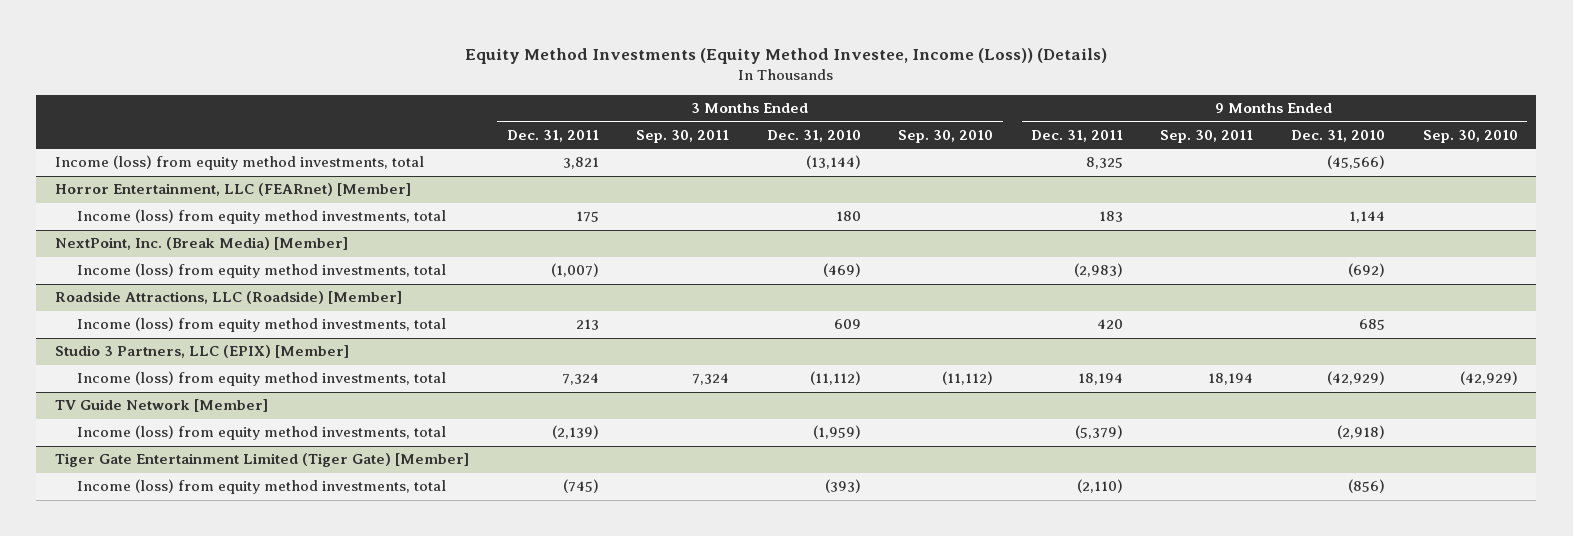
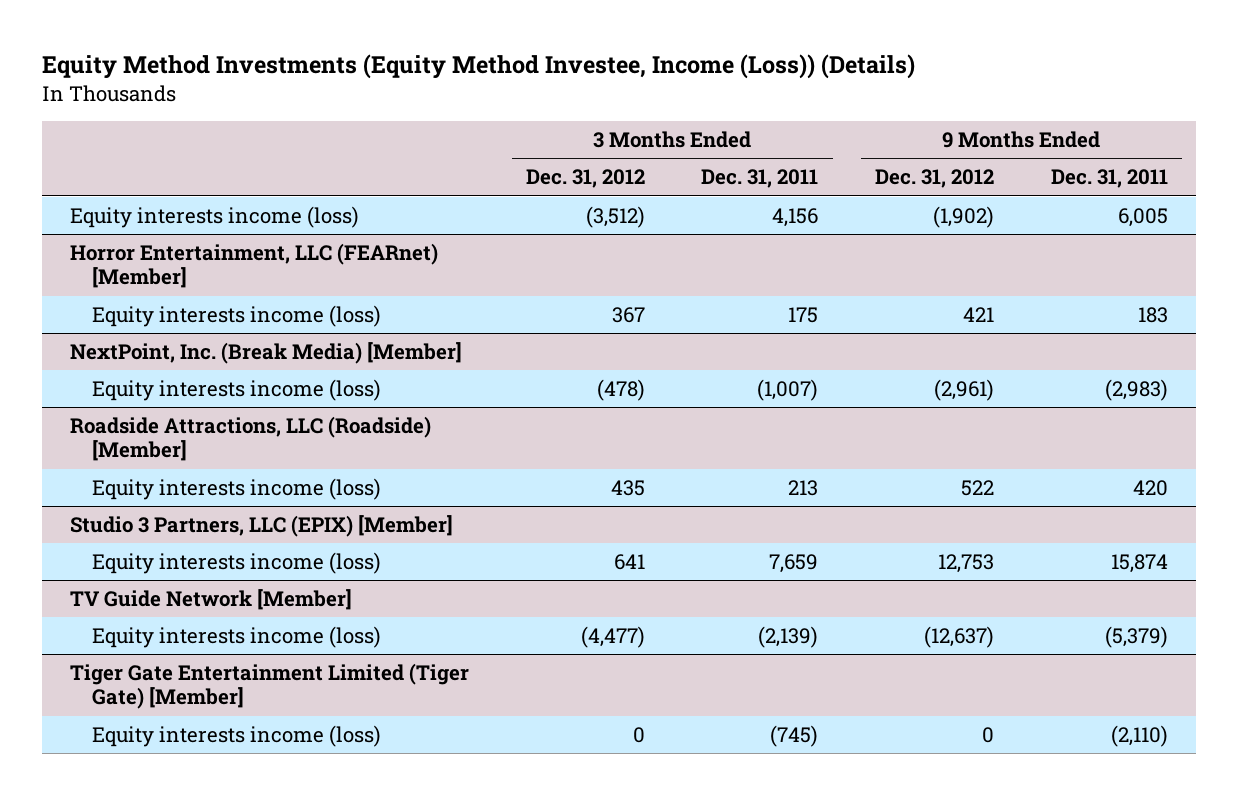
- | 3 Months Ended Dec. 31, 2011 | 3 Months Ended Sep. 30, 2011 | 3 Months Ended Dec. 31, 2010 | 3 Months Ended Sep. 30, 2010 | 9 Months Ended Dec. 31, 2011 | 9 Months Ended Sep. 30, 2011 | 9 Months Ended Dec. 31, 2010 | 9 Months Ended Sep. 30, 2010
+ | 3 Months Ended Dec. 31, 2012 | 3 Months Ended Dec. 31, 2011 | 9 Months Ended Dec. 31, 2012 | 9 Months Ended Dec. 31, 2011
- Income (loss) from equity method investments, total | 3,821 | | (13,144) | | 8,325 | | (45,566) |
+ Equity interests income (loss) | (3,512) | 4,156 | (1,902) | 6,005
@ Horror Entertainment, LLC (FEARnet) [Member]
- Income (loss) from equity method investments, total | 175 | | 180 | | 183 | | 1,144 |
+ Equity interests income (loss) | 367 | 175 | 421 | 183
@ NextPoint, Inc. (Break Media) [Member]
- Income (loss) from equity method investments, total | (1,007) | | (469) | | (2,983) | | (692) |
+ Equity interests income (loss) | (478) | (1,007) | (2,961) | (2,983)
@ Roadside Attractions, LLC (Roadside) [Member]
- Income (loss) from equity method investments, total | 213 | | 609 | | 420 | | 685 |
+ Equity interests income (loss) | 435 | 213 | 522 | 420
@ Studio 3 Partners, LLC (EPIX) [Member]
- Income (loss) from equity method investments, total | 7,324 | 7,324 | (11,112) | (11,112) | 18,194 | 18,194 | (42,929) | (42,929)
+ Equity interests income (loss) | 641 | 7,659 | 12,753 | 15,874
@ TV Guide Network [Member]
- Income (loss) from equity method investments, total | (2,139) | | (1,959) | | (5,379) | | (2,918) |
+ Equity interests income (loss) | (4,477) | (2,139) | (12,637) | (5,379)
@ Tiger Gate Entertainment Limited (Tiger Gate) [Member]
- Income (loss) from equity method investments, total | (745) | | (393) | | (2,110) | | (856) |
+ Equity interests income (loss) | 0 | (745) | 0 | (2,110)

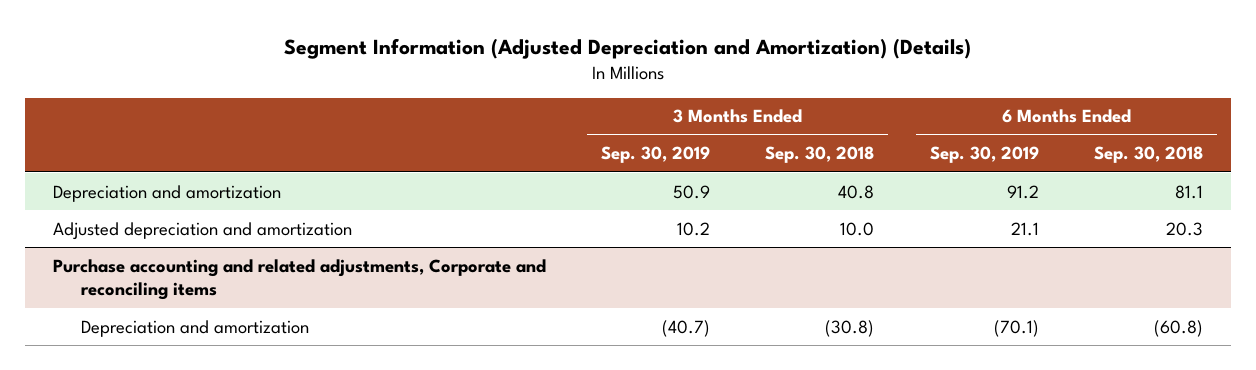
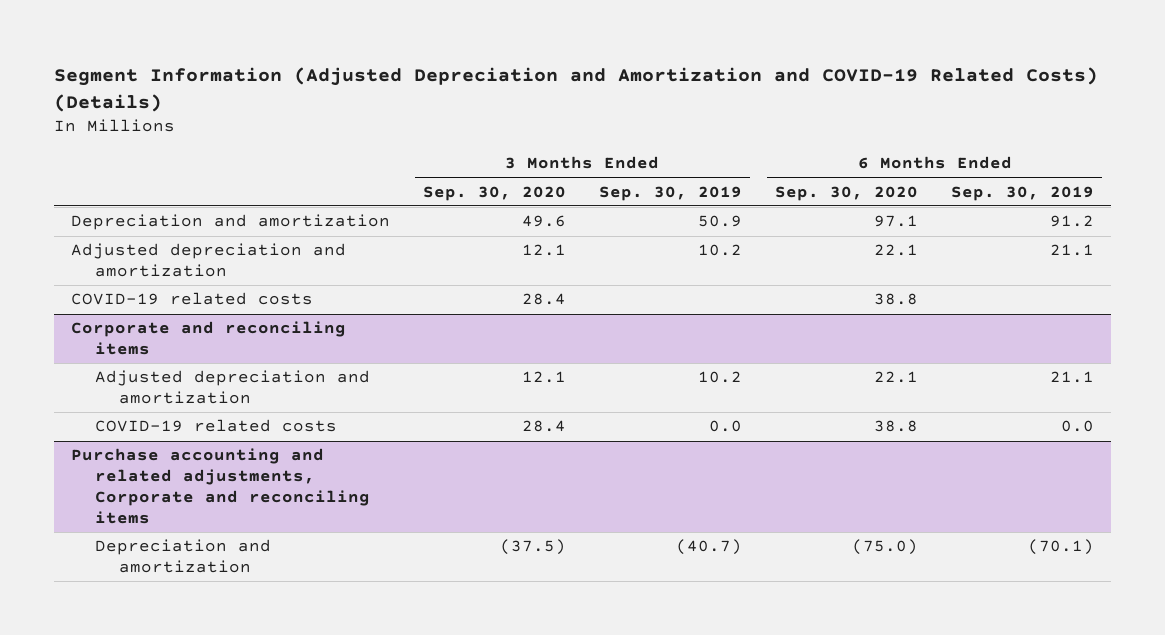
- Segment Information (Adjusted Depreciation and Amortization) (Details)
+ Segment Information (Adjusted Depreciation and Amortization and COVID-19 Related Costs) (Details)
- | 3 Months Ended Sep. 30, 2019 | 3 Months Ended Sep. 30, 2018 | 6 Months Ended Sep. 30, 2019 | 6 Months Ended Sep. 30, 2018
+ | 3 Months Ended Sep. 30, 2020 | 3 Months Ended Sep. 30, 2019 | 6 Months Ended Sep. 30, 2020 | 6 Months Ended Sep. 30, 2019
+ COVID-19 related costs | 28.4 | | 38.8 |
+ Corporate and reconciling items
+ Adjusted depreciation and amortization | 12.1 | 10.2 | 22.1 | 21.1
+ COVID-19 related costs | 28.4 | 0.0 | 38.8 | 0.0

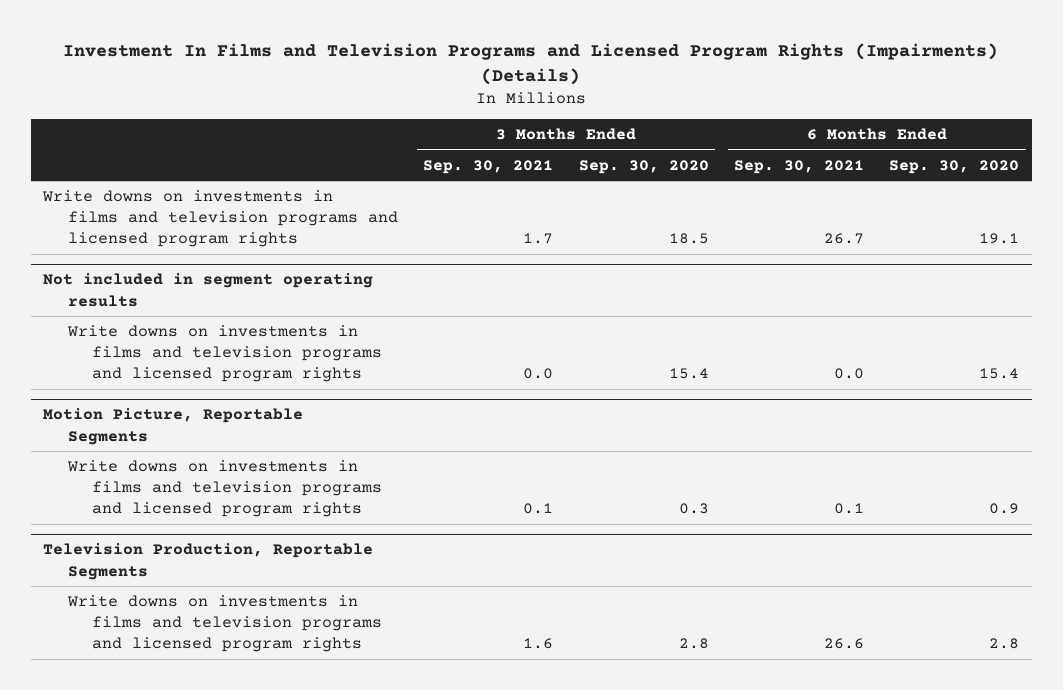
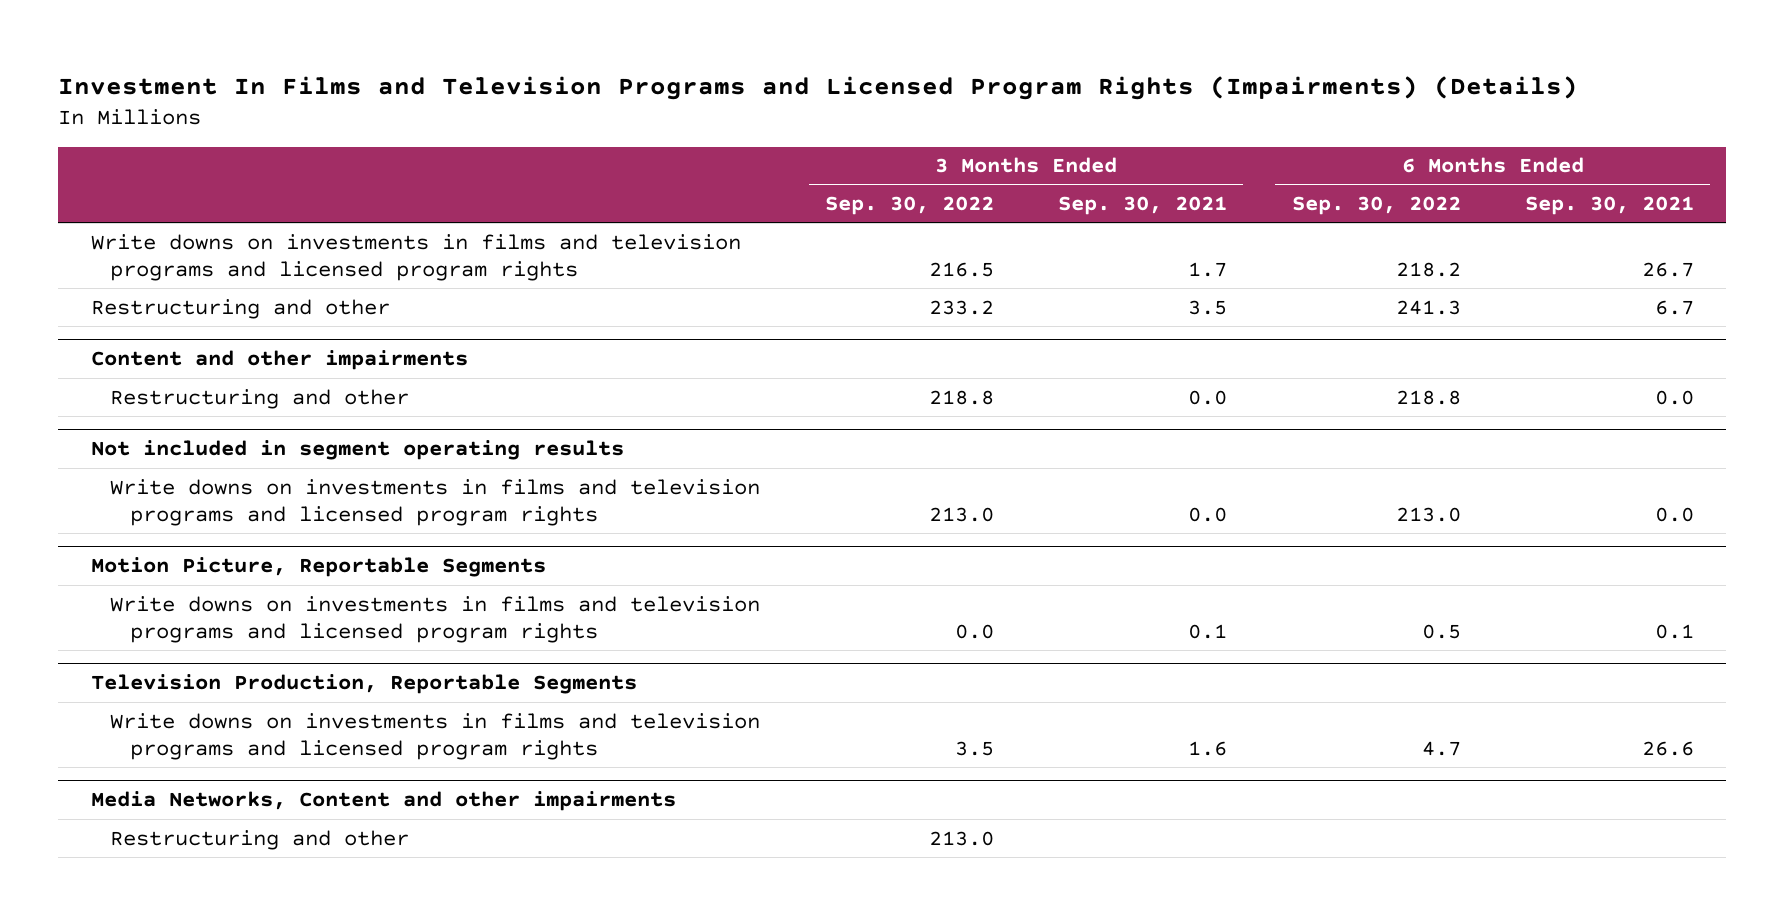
- | 3 Months Ended Sep. 30, 2021 | 3 Months Ended Sep. 30, 2020 | 6 Months Ended Sep. 30, 2021 | 6 Months Ended Sep. 30, 2020
+ | 3 Months Ended Sep. 30, 2022 | 3 Months Ended Sep. 30, 2021 | 6 Months Ended Sep. 30, 2022 | 6 Months Ended Sep. 30, 2021
+ Restructuring and other | 233.2 | 3.5 | 241.3 | 6.7
+ Content and other impairments
+ Restructuring and other | 218.8 | 0.0 | 218.8 | 0.0
+ Media Networks, Content and other impairments
+ Restructuring and other | 213.0 | | |

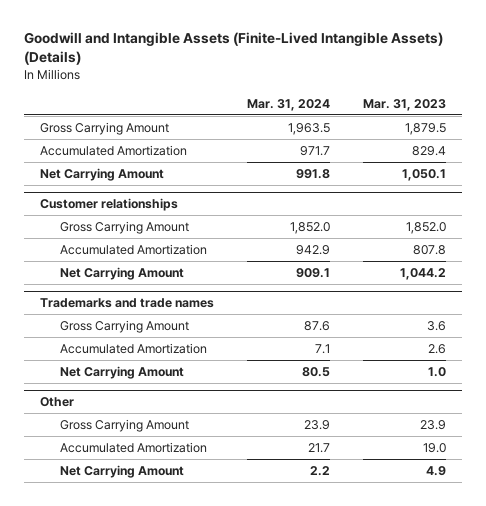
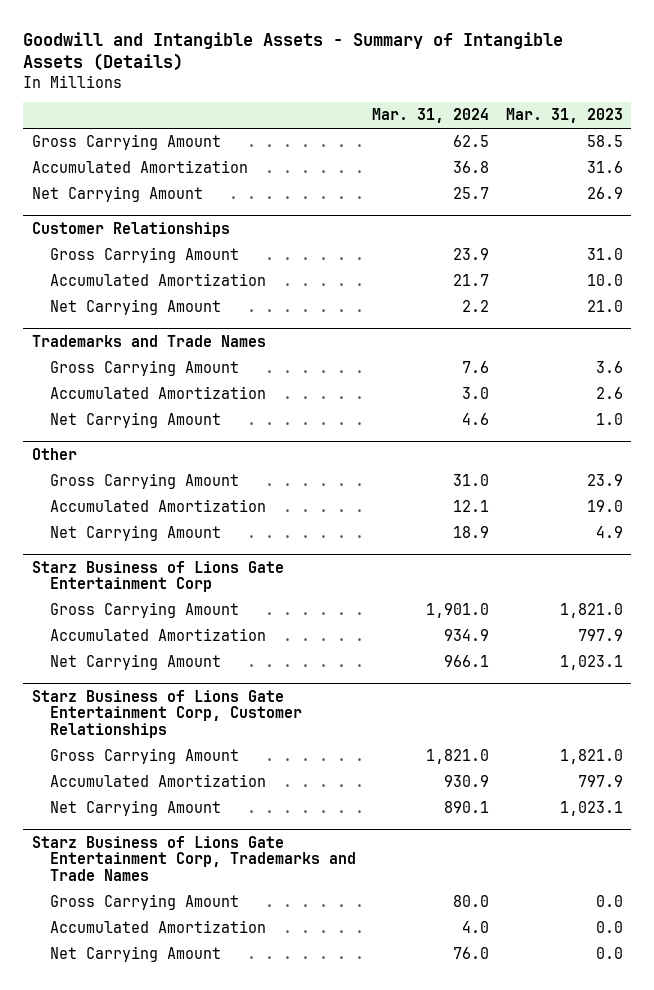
- Goodwill and Intangible Assets (Finite-Lived Intangible Assets) (Details)
+ Goodwill and Intangible Assets - Summary of Intangible Assets (Details)
- Gross Carrying Amount | 1,963.5 | 1,879.5
- Accumulated Amortization | 971.7 | 829.4
- Net Carrying Amount | 991.8 | 1,050.1
- Customer relationships
- Gross Carrying Amount | 1,852.0 | 1,852.0
- Accumulated Amortization | 942.9 | 807.8
- Net Carrying Amount | 909.1 | 1,044.2
- Trademarks and trade names
- Gross Carrying Amount | 87.6 | 3.6
- Accumulated Amortization | 7.1 | 2.6
- Net Carrying Amount | 80.5 | 1.0
+ Gross Carrying Amount | 62.5 | 58.5
+ Accumulated Amortization | 36.8 | 31.6
+ Net Carrying Amount | 25.7 | 26.9
+ Customer Relationships
+ Gross Carrying Amount | 23.9 | 31.0
+ Accumulated Amortization | 21.7 | 10.0
+ Net Carrying Amount | 2.2 | 21.0
+ Trademarks and Trade Names
+ Gross Carrying Amount | 7.6 | 3.6
+ Accumulated Amortization | 3.0 | 2.6
+ Net Carrying Amount | 4.6 | 1.0
@ Other
- Gross Carrying Amount | 23.9 | 23.9
- Accumulated Amortization | 21.7 | 19.0
- Net Carrying Amount | 2.2 | 4.9
+ Gross Carrying Amount | 31.0 | 23.9
+ Accumulated Amortization | 12.1 | 19.0
+ Net Carrying Amount | 18.9 | 4.9
+ Starz Business of Lions Gate Entertainment Corp
+ Gross Carrying Amount | 1,901.0 | 1,821.0
+ Accumulated Amortization | 934.9 | 797.9
+ Net Carrying Amount | 966.1 | 1,023.1
+ Starz Business of Lions Gate Entertainment Corp, Customer Relationships
+ Gross Carrying Amount | 1,821.0 | 1,821.0
+ Accumulated Amortization | 930.9 | 797.9
+ Net Carrying Amount | 890.1 | 1,023.1
+ Starz Business of Lions Gate Entertainment Corp, Trademarks and Trade Names
+ Gross Carrying Amount | 80.0 | 0.0
+ Accumulated Amortization | 4.0 | 0.0
+ Net Carrying Amount | 76.0 | 0.0

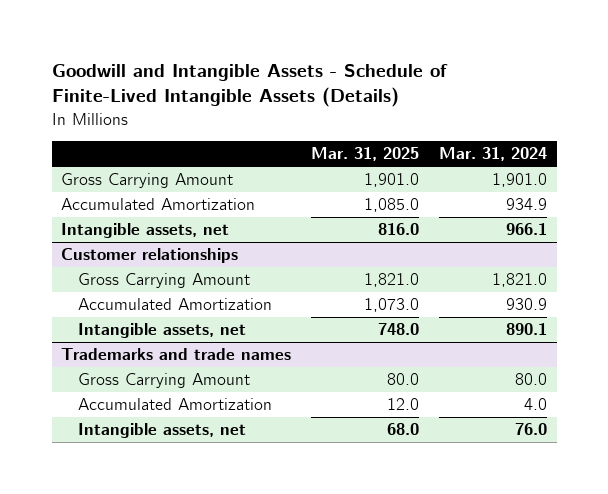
- Goodwill and Intangible Assets - Summary of Intangible Assets (Details)
+ Goodwill and Intangible Assets - Schedule of Finite-Lived Intangible Assets (Details)
- | Mar. 31, 2024 | Mar. 31, 2023
+ | Mar. 31, 2025 | Mar. 31, 2024
- Gross Carrying Amount | 62.5 | 58.5
- Accumulated Amortization | 36.8 | 31.6
- Net Carrying Amount | 25.7 | 26.9
- Customer Relationships
- Gross Carrying Amount | 23.9 | 31.0
- Accumulated Amortization | 21.7 | 10.0
- Net Carrying Amount | 2.2 | 21.0
- Trademarks and Trade Names
- Gross Carrying Amount | 7.6 | 3.6
- Accumulated Amortization | 3.0 | 2.6
- Net Carrying Amount | 4.6 | 1.0
- Other
- Gross Carrying Amount | 31.0 | 23.9
- Accumulated Amortization | 12.1 | 19.0
- Net Carrying Amount | 18.9 | 4.9
- Starz Business of Lions Gate Entertainment Corp
- Net Carrying Amount | 966.1 | 1,023.1
- Starz Business of Lions Gate Entertainment Corp, Customer Relationships
+ Intangible assets, net | 816.0 | 966.1
+ Customer relationships
- Net Carrying Amount | 890.1 | 1,023.1
- Starz Business of Lions Gate Entertainment Corp, Trademarks and Trade Names
+ Intangible assets, net | 748.0 | 890.1
+ Trademarks and trade names
- Net Carrying Amount | 76.0 | 0.0
+ Intangible assets, net | 68.0 | 76.0

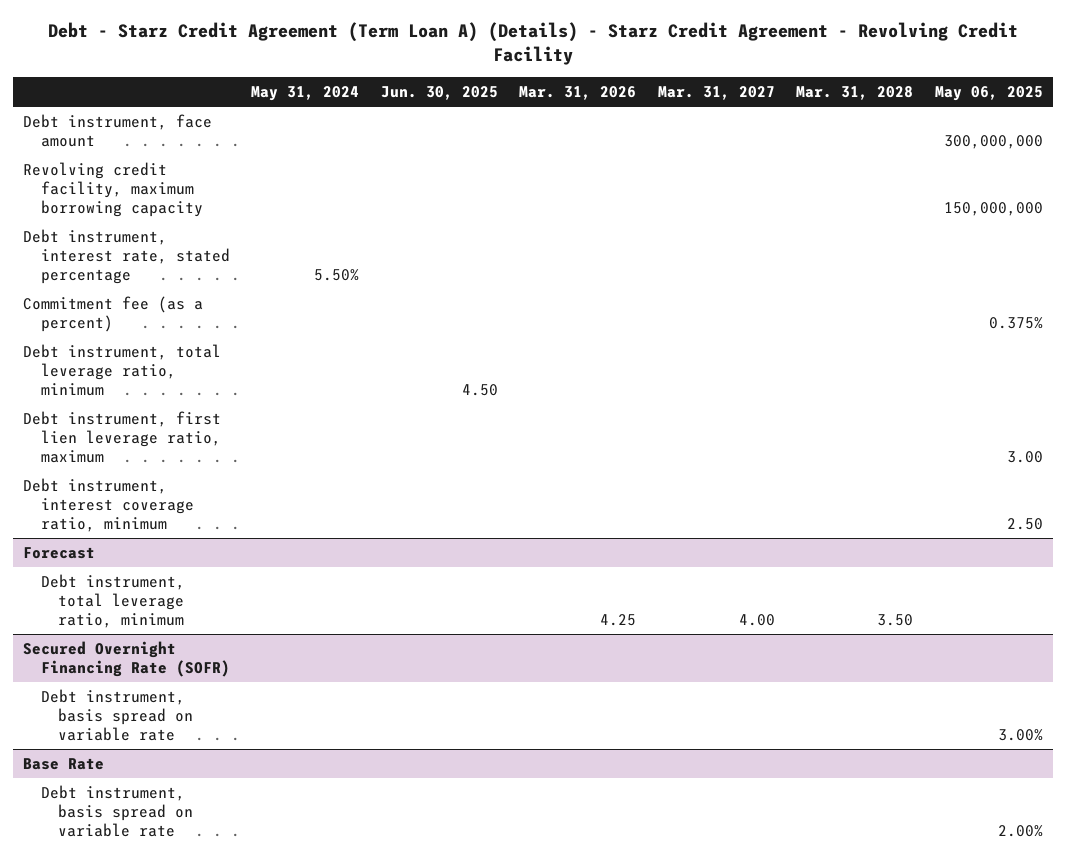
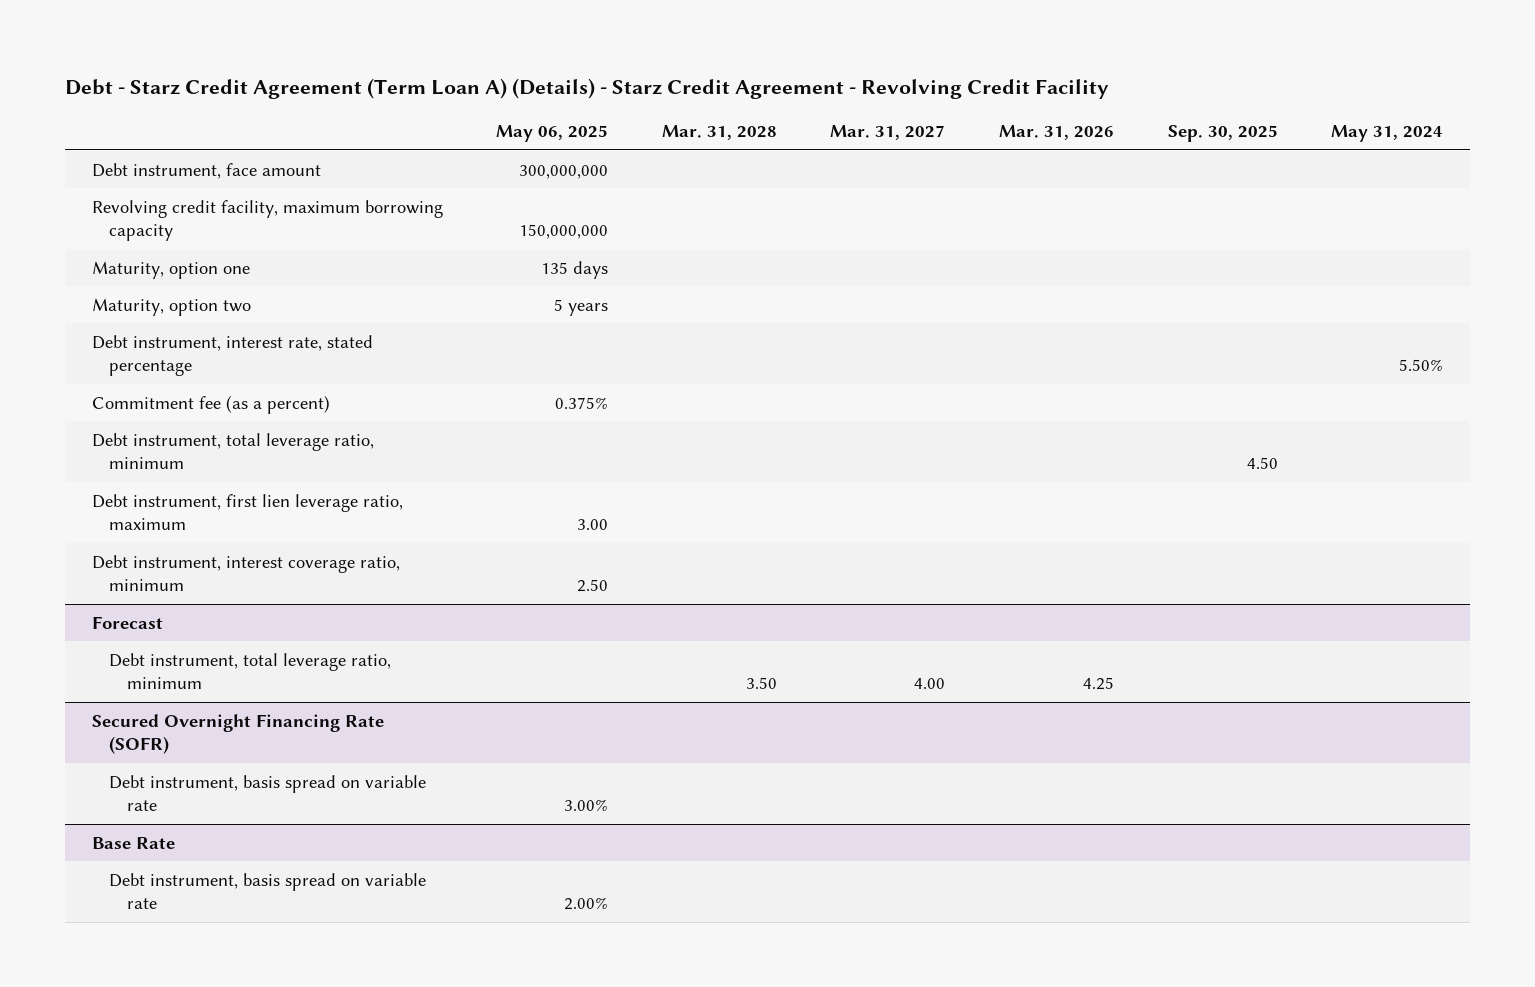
- | May 31, 2024 | Jun. 30, 2025 | Mar. 31, 2026 | Mar. 31, 2027 | Mar. 31, 2028 | May 06, 2025
+ | May 06, 2025 | Mar. 31, 2028 | Mar. 31, 2027 | Mar. 31, 2026 | Sep. 30, 2025 | May 31, 2024
+ Maturity, option one | 135 days | | | | |
+ Maturity, option two | 5 years | | | | |

